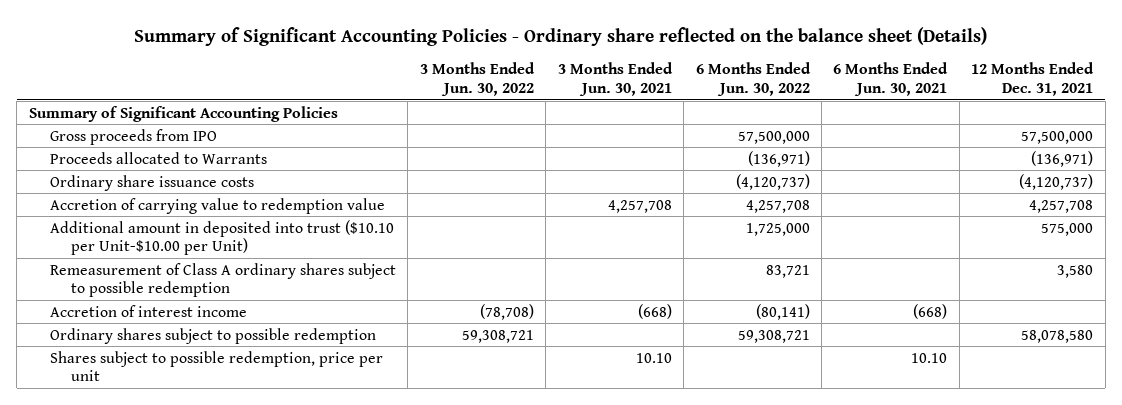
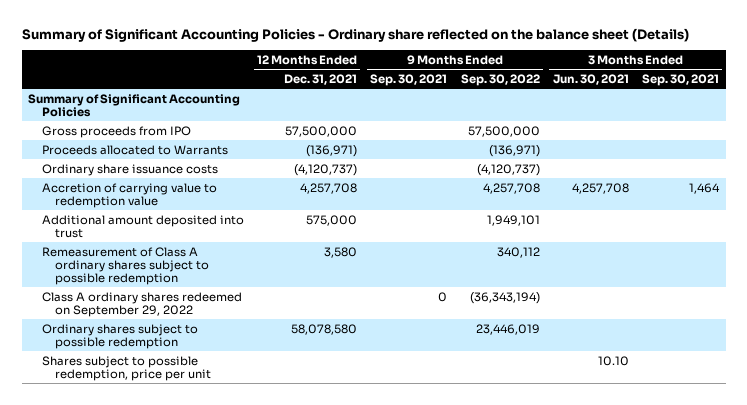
- | 3 Months Ended Jun. 30, 2022 | 3 Months Ended Jun. 30, 2021 | 6 Months Ended Jun. 30, 2022 | 6 Months Ended Jun. 30, 2021 | 12 Months Ended Dec. 31, 2021
+ | 12 Months Ended Dec. 31, 2021 | 9 Months Ended Sep. 30, 2021 | 9 Months Ended Sep. 30, 2022 | 3 Months Ended Jun. 30, 2021 | 3 Months Ended Sep. 30, 2021
- Additional amount in deposited into trust ($10.10 per Unit-$10.00 per Unit) | | | 1,725,000 | | 575,000
+ Additional amount deposited into trust | 575,000 | | 1,949,101 | |
- Accretion of interest income | (78,708) | (668) | (80,141) | (668) |
+ Class A ordinary shares redeemed on September 29, 2022 | | 0 | (36,343,194) | |

